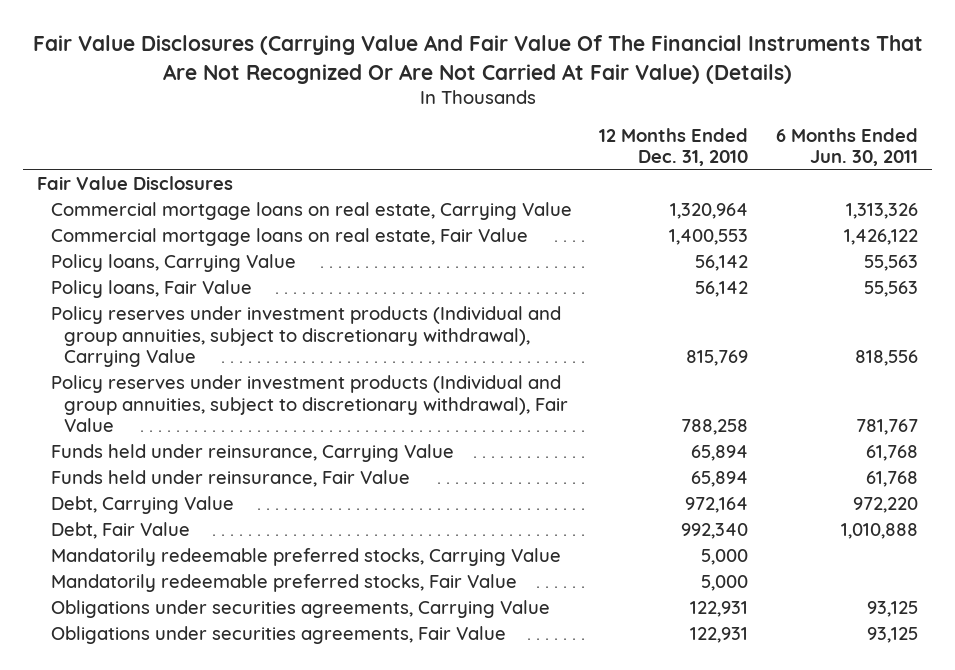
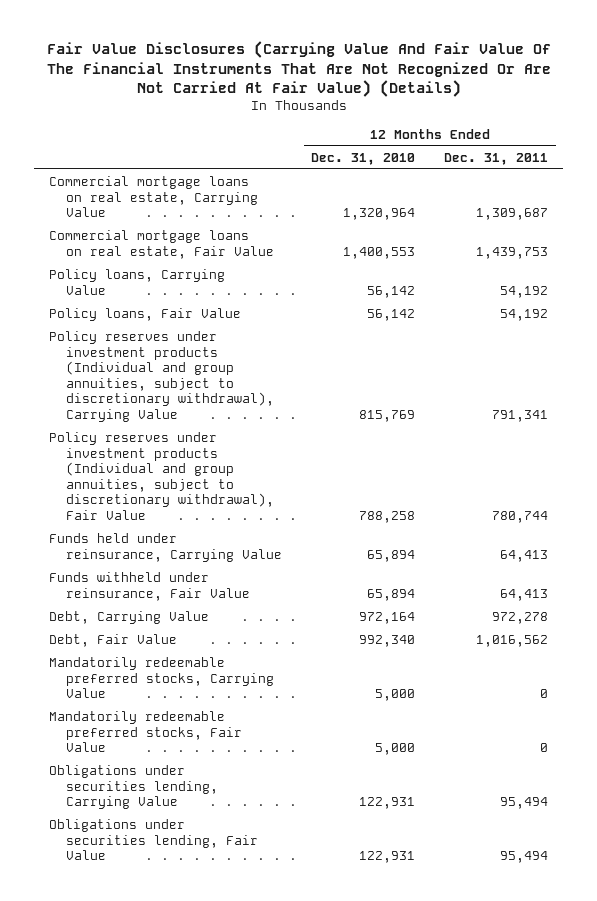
- | 12 Months Ended Dec. 31, 2010 | 6 Months Ended Jun. 30, 2011
+ | 12 Months Ended Dec. 31, 2010 | 12 Months Ended Dec. 31, 2011
- Fair Value Disclosures
- Funds held under reinsurance, Fair Value | 65,894 | 61,768
+ Funds withheld under reinsurance, Fair Value | 65,894 | 64,413
- Obligations under securities agreements, Carrying Value | 122,931 | 93,125
- Obligations under securities agreements, Fair Value | 122,931 | 93,125
+ Obligations under securities lending, Carrying Value | 122,931 | 95,494
+ Obligations under securities lending, Fair Value | 122,931 | 95,494

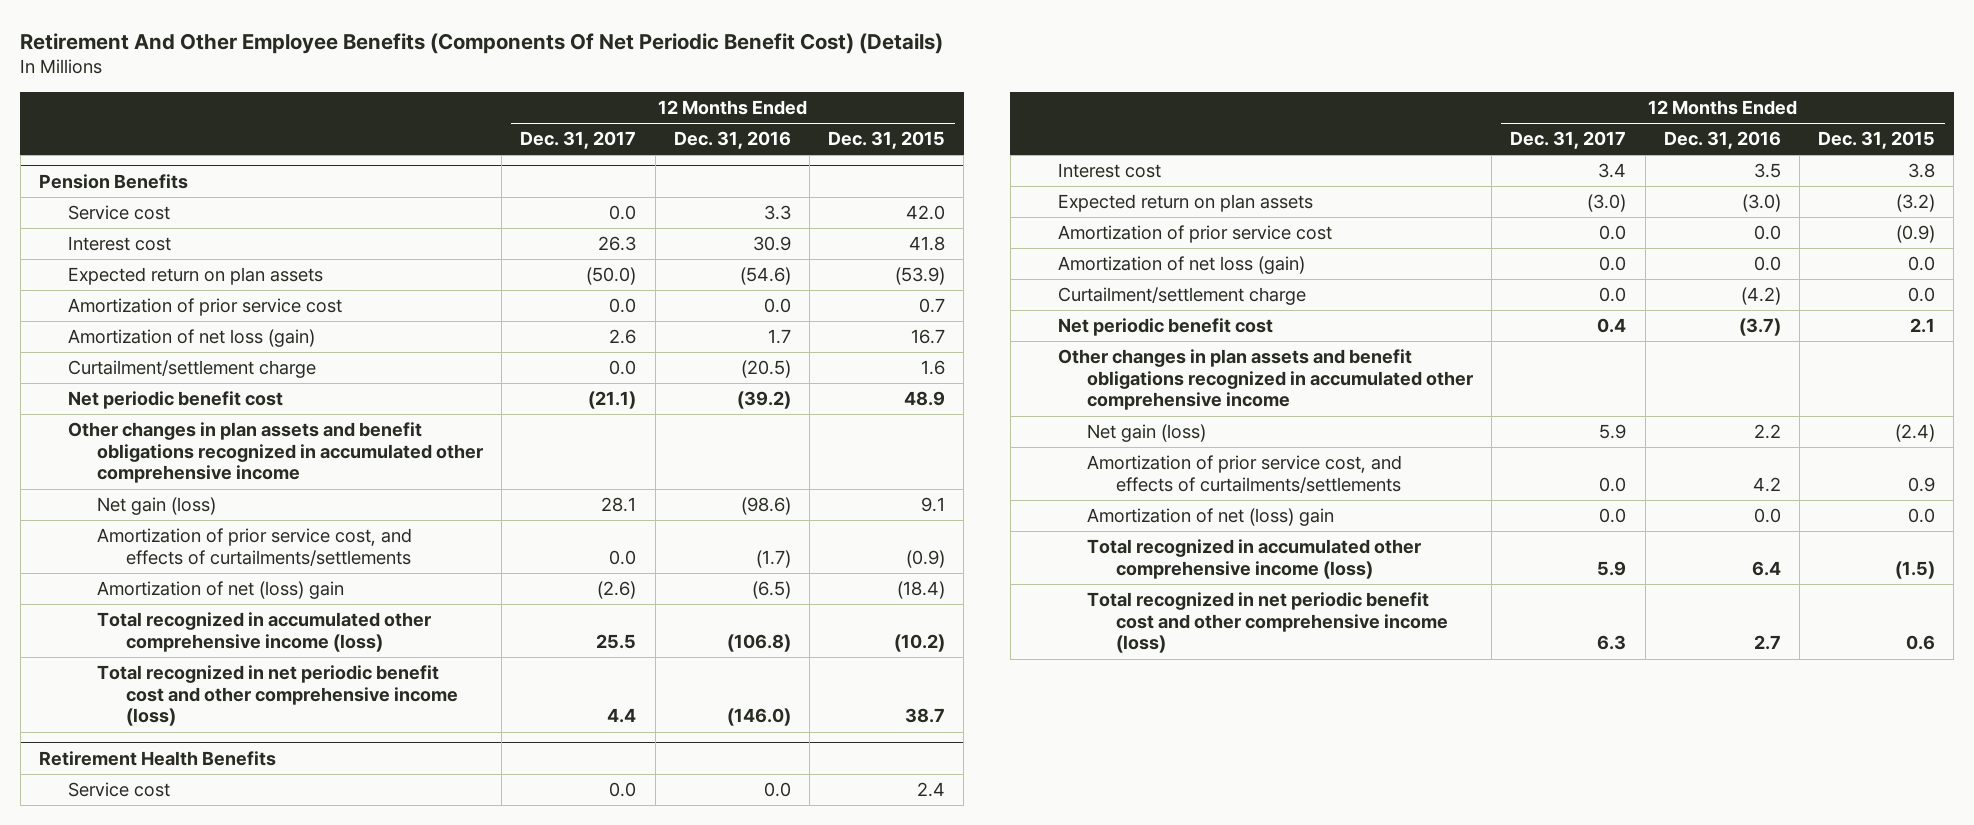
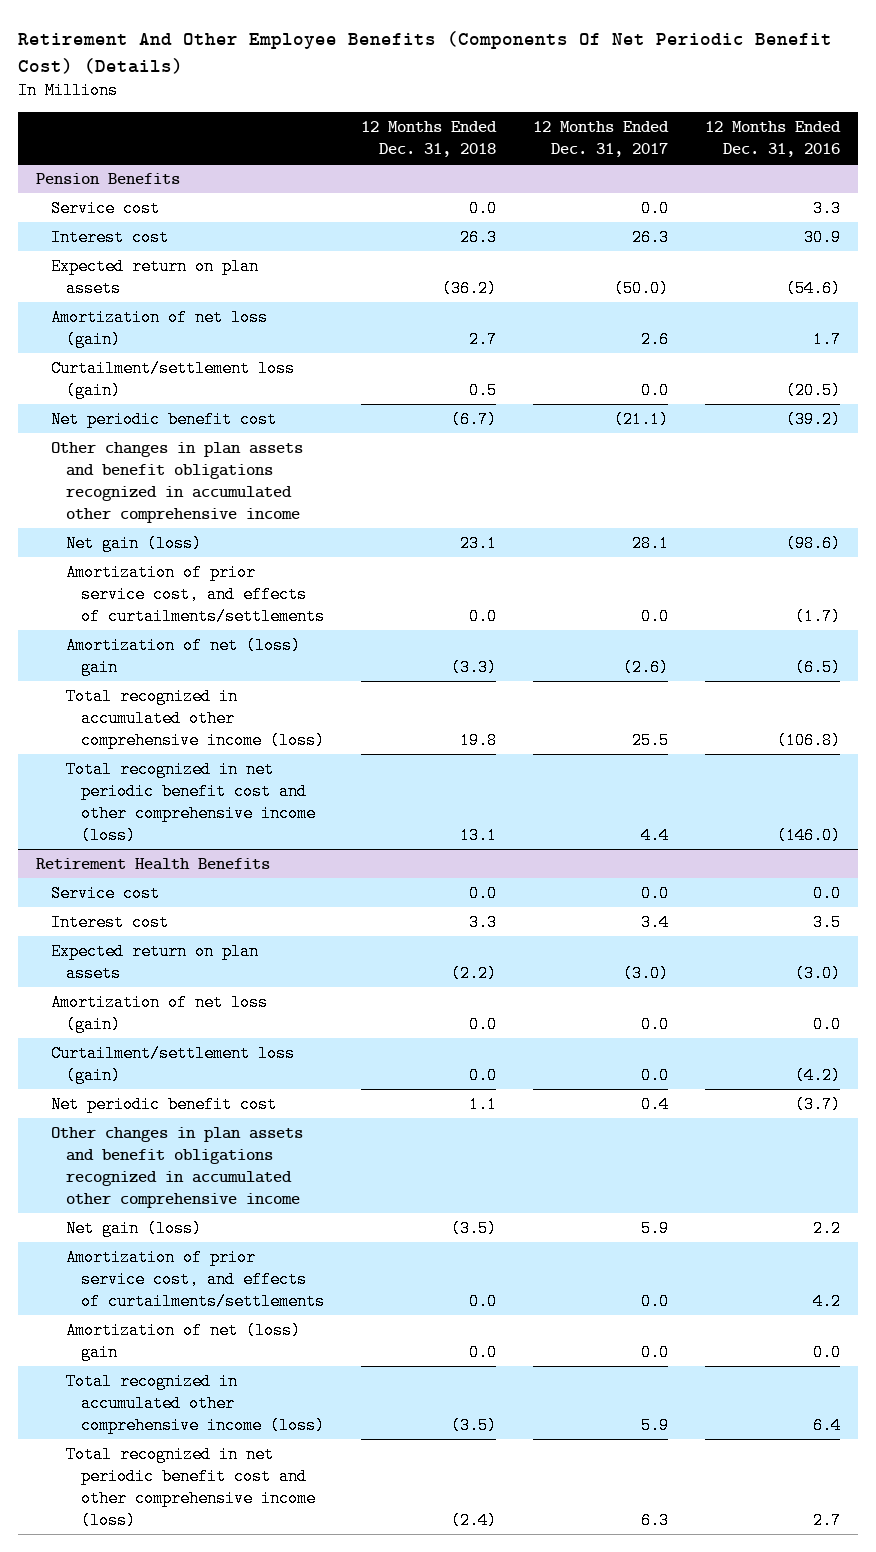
- | 12 Months Ended Dec. 31, 2017 | 12 Months Ended Dec. 31, 2016 | 12 Months Ended Dec. 31, 2015
+ | 12 Months Ended Dec. 31, 2018 | 12 Months Ended Dec. 31, 2017 | 12 Months Ended Dec. 31, 2016
@ Pension Benefits
- Amortization of prior service cost | 0.0 | 0.0 | 0.7
- Curtailment/settlement charge | 0.0 | (20.5) | 1.6
+ Curtailment/settlement loss (gain) | 0.5 | 0.0 | (20.5)
@ Retirement Health Benefits
- Amortization of prior service cost | 0.0 | 0.0 | (0.9)
- Curtailment/settlement charge | 0.0 | (4.2) | 0.0
+ Curtailment/settlement loss (gain) | 0.0 | 0.0 | (4.2)

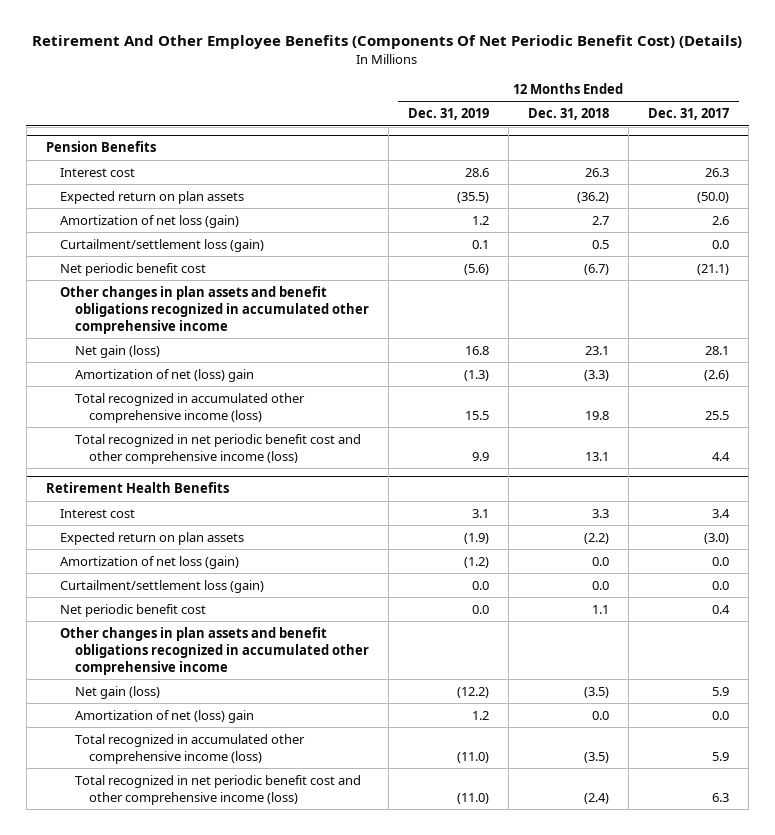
- | 12 Months Ended Dec. 31, 2018 | 12 Months Ended Dec. 31, 2017 | 12 Months Ended Dec. 31, 2016
+ | 12 Months Ended Dec. 31, 2019 | 12 Months Ended Dec. 31, 2018 | 12 Months Ended Dec. 31, 2017
@ Pension Benefits
- Service cost | 0.0 | 0.0 | 3.3
- Amortization of prior service cost, and effects of curtailments/settlements | 0.0 | 0.0 | (1.7)
@ Retirement Health Benefits
- Service cost | 0.0 | 0.0 | 0.0
- Amortization of prior service cost, and effects of curtailments/settlements | 0.0 | 0.0 | 4.2

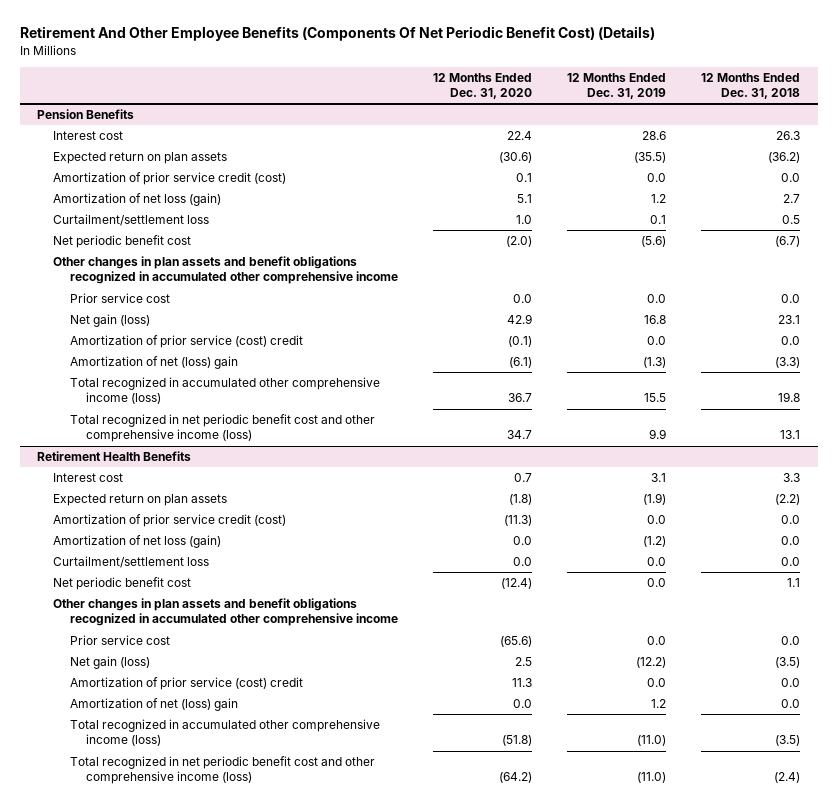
- | 12 Months Ended Dec. 31, 2019 | 12 Months Ended Dec. 31, 2018 | 12 Months Ended Dec. 31, 2017
+ | 12 Months Ended Dec. 31, 2020 | 12 Months Ended Dec. 31, 2019 | 12 Months Ended Dec. 31, 2018
@ Pension Benefits
+ Amortization of prior service credit (cost) | 0.1 | 0.0 | 0.0
- Curtailment/settlement loss (gain) | 0.1 | 0.5 | 0.0
+ Curtailment/settlement loss | 1.0 | 0.1 | 0.5
+ Prior service cost | 0.0 | 0.0 | 0.0
+ Amortization of prior service (cost) credit | (0.1) | 0.0 | 0.0
@ Retirement Health Benefits
+ Amortization of prior service credit (cost) | (11.3) | 0.0 | 0.0
- Curtailment/settlement loss (gain) | 0.0 | 0.0 | 0.0
+ Curtailment/settlement loss | 0.0 | 0.0 | 0.0
+ Prior service cost | (65.6) | 0.0 | 0.0
+ Amortization of prior service (cost) credit | 11.3 | 0.0 | 0.0

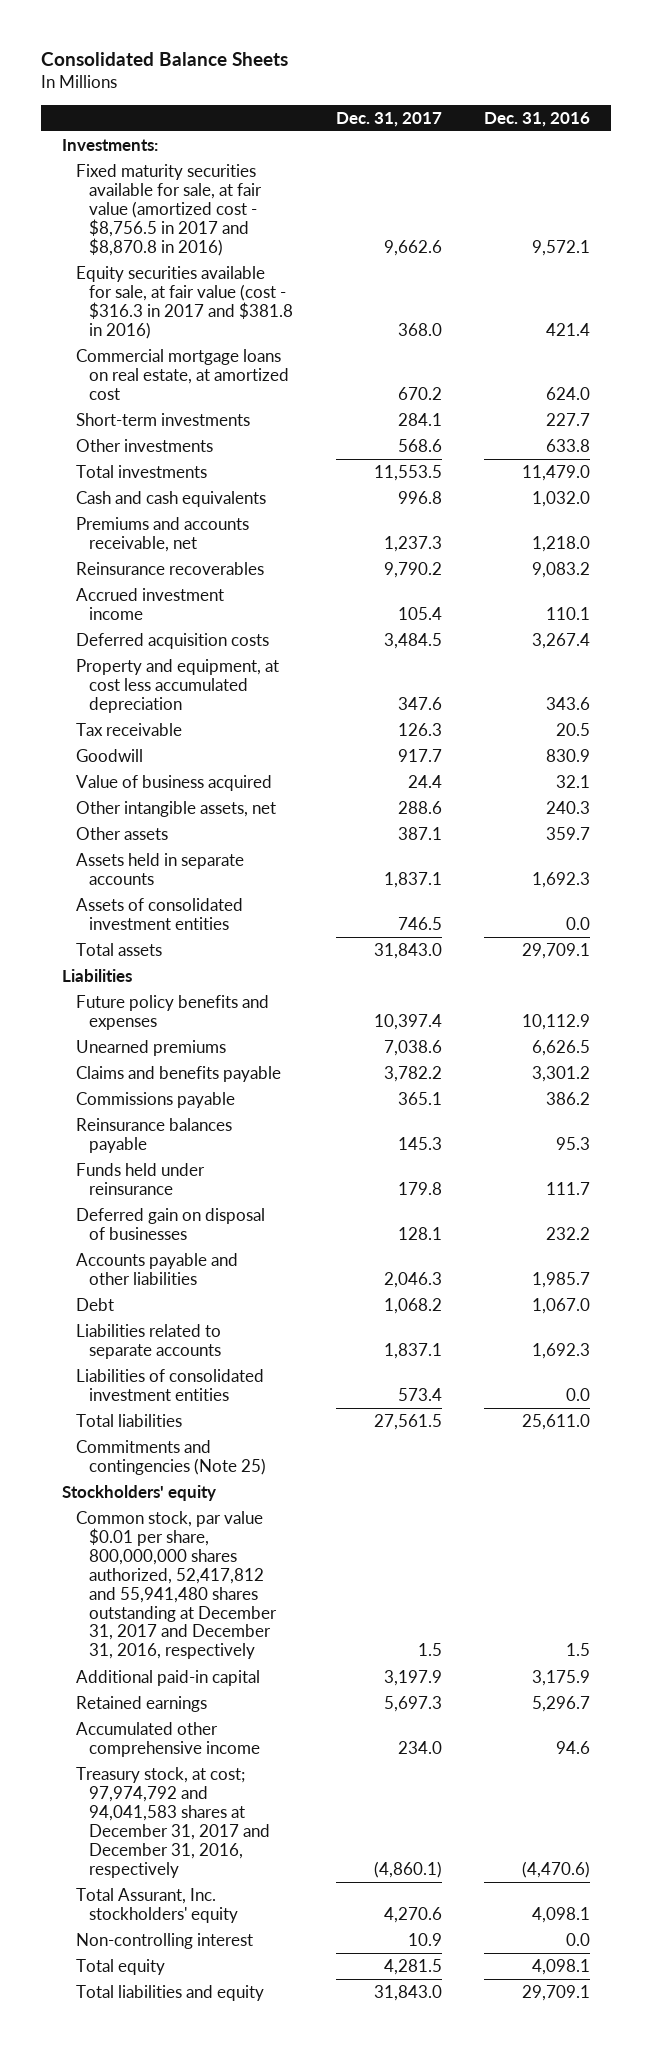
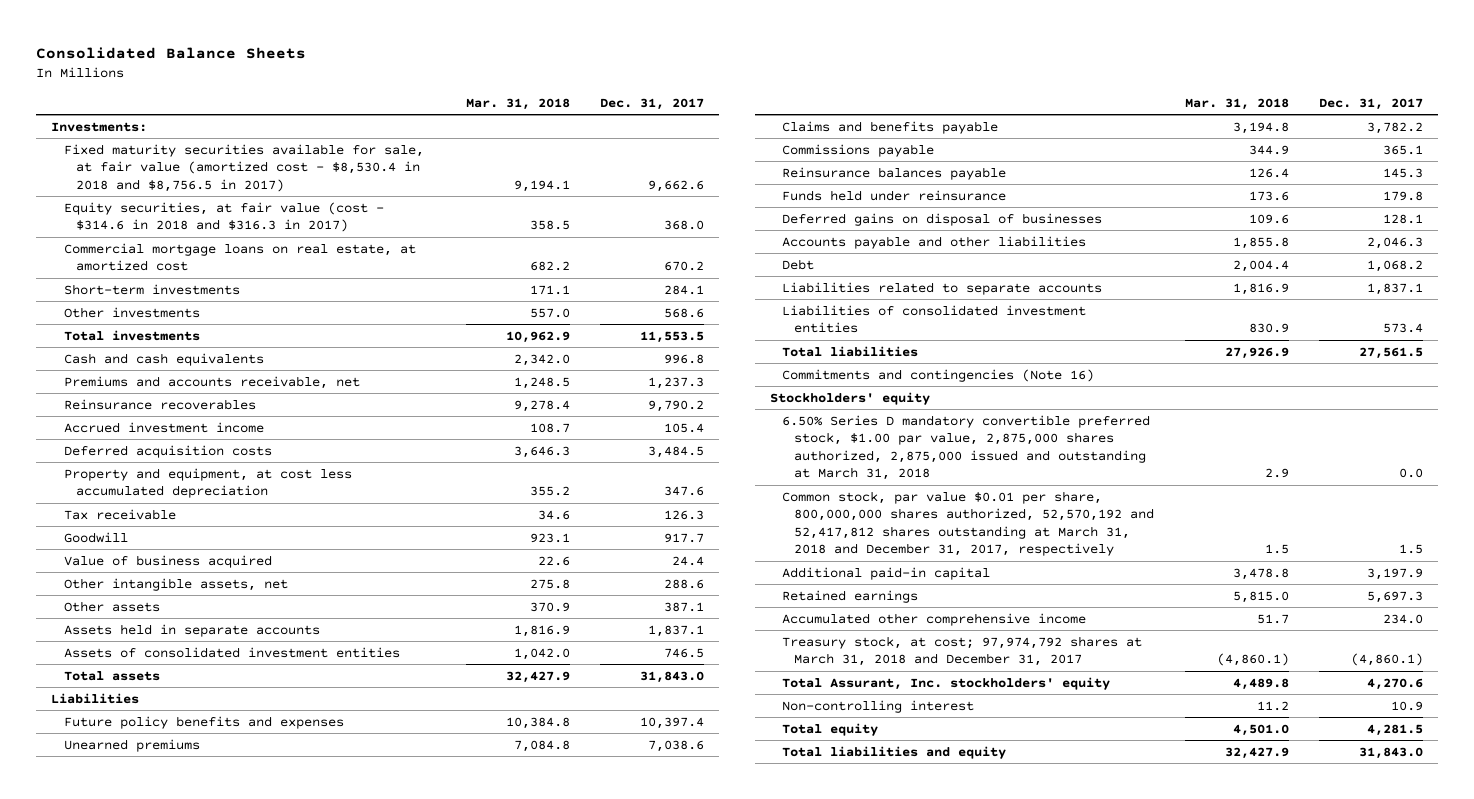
- | Dec. 31, 2017 | Dec. 31, 2016
+ | Mar. 31, 2018 | Dec. 31, 2017
- Fixed maturity securities available for sale, at fair value (amortized cost - $8,756.5 in 2017 and $8,870.8 in 2016) | 9,662.6 | 9,572.1
- Equity securities available for sale, at fair value (cost - $316.3 in 2017 and $381.8 in 2016) | 368.0 | 421.4
+ Fixed maturity securities available for sale, at fair value (amortized cost - $8,530.4 in 2018 and $8,756.5 in 2017) | 9,194.1 | 9,662.6
+ Equity securities, at fair value (cost - $314.6 in 2018 and $316.3 in 2017) | 358.5 | 368.0
- Deferred gain on disposal of businesses | 128.1 | 232.2
+ Deferred gains on disposal of businesses | 109.6 | 128.1
- Commitments and contingencies (Note 25)
+ Commitments and contingencies (Note 16)
- Common stock, par value $0.01 per share, 800,000,000 shares authorized, 52,417,812 and 55,941,480 shares outstanding at December 31, 2017 and December 31, 2016, respectively | 1.5 | 1.5
+ 6.50% Series D mandatory convertible preferred stock, $1.00 par value, 2,875,000 shares authorized, 2,875,000 issued and outstanding at March 31, 2018 | 2.9 | 0.0
+ Common stock, par value $0.01 per share, 800,000,000 shares authorized, 52,570,192 and 52,417,812 shares outstanding at March 31, 2018 and December 31, 2017, respectively | 1.5 | 1.5
- Treasury stock, at cost; 97,974,792 and 94,041,583 shares at December 31, 2017 and December 31, 2016, respectively | (4,860.1) | (4,470.6)
+ Treasury stock, at cost; 97,974,792 shares at March 31, 2018 and December 31, 2017 | (4,860.1) | (4,860.1)

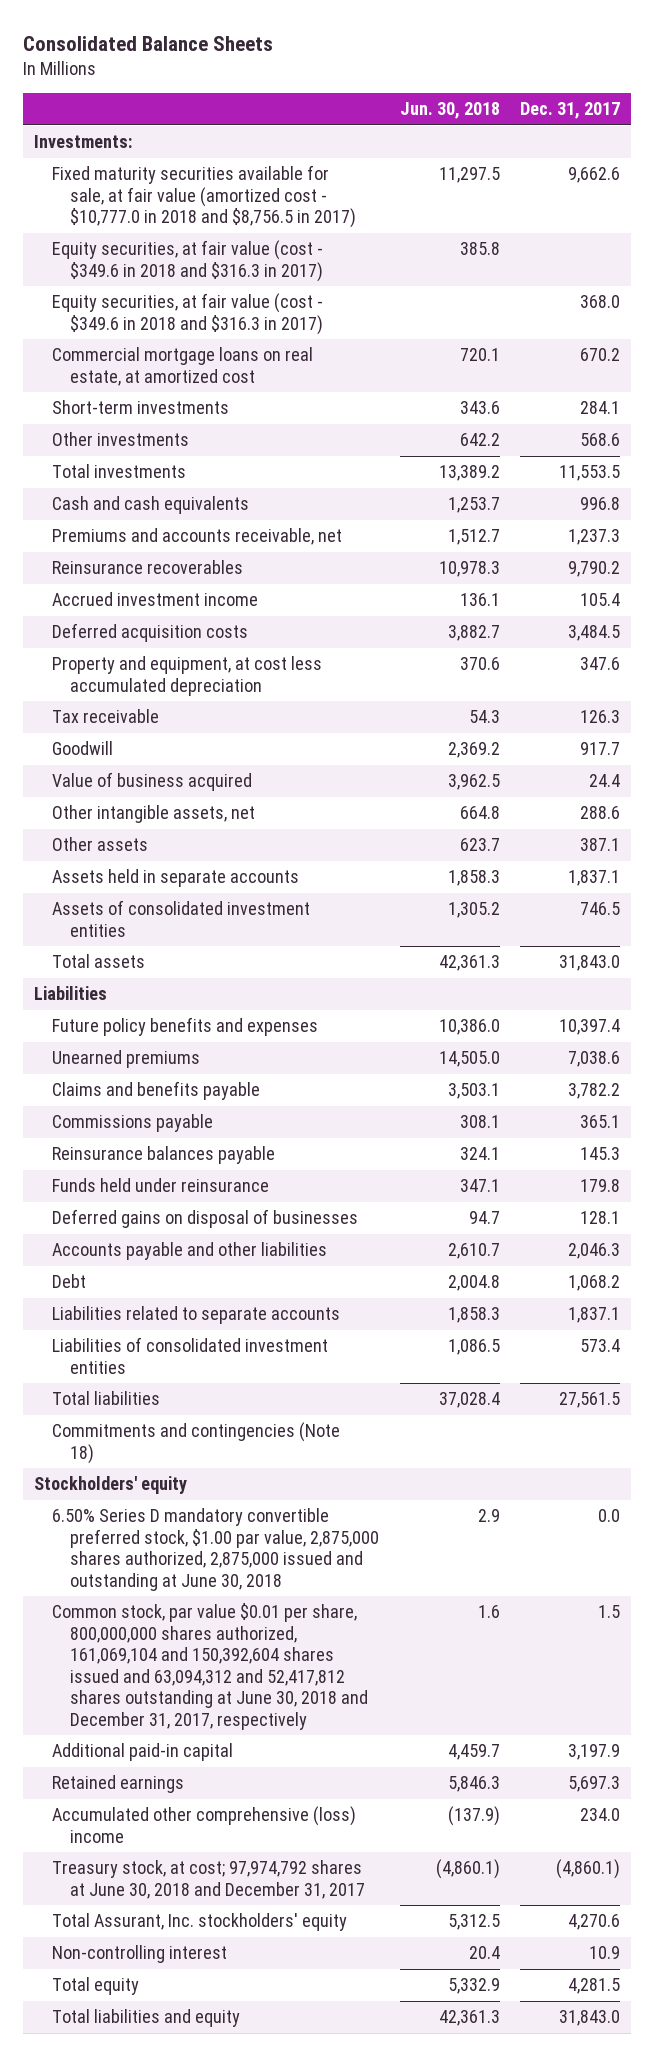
- | Mar. 31, 2018 | Dec. 31, 2017
+ | Jun. 30, 2018 | Dec. 31, 2017
- Fixed maturity securities available for sale, at fair value (amortized cost - $8,530.4 in 2018 and $8,756.5 in 2017) | 9,194.1 | 9,662.6
- Equity securities, at fair value (cost - $314.6 in 2018 and $316.3 in 2017) | 358.5 | 368.0
+ Fixed maturity securities available for sale, at fair value (amortized cost - $10,777.0 in 2018 and $8,756.5 in 2017) | 11,297.5 | 9,662.6
+ Equity securities, at fair value (cost - $349.6 in 2018 and $316.3 in 2017) | 385.8 |
+ Equity securities, at fair value (cost - $349.6 in 2018 and $316.3 in 2017) | | 368.0
- Commitments and contingencies (Note 16)
+ Commitments and contingencies (Note 18)
- 6.50% Series D mandatory convertible preferred stock, $1.00 par value, 2,875,000 shares authorized, 2,875,000 issued and outstanding at March 31, 2018 | 2.9 | 0.0
- Common stock, par value $0.01 per share, 800,000,000 shares authorized, 52,570,192 and 52,417,812 shares outstanding at March 31, 2018 and December 31, 2017, respectively | 1.5 | 1.5
+ 6.50% Series D mandatory convertible preferred stock, $1.00 par value, 2,875,000 shares authorized, 2,875,000 issued and outstanding at June 30, 2018 | 2.9 | 0.0
+ Common stock, par value $0.01 per share, 800,000,000 shares authorized, 161,069,104 and 150,392,604 shares issued and 63,094,312 and 52,417,812 shares outstanding at June 30, 2018 and December 31, 2017, respectively | 1.6 | 1.5
- Accumulated other comprehensive income | 51.7 | 234.0
- Treasury stock, at cost; 97,974,792 shares at March 31, 2018 and December 31, 2017 | (4,860.1) | (4,860.1)
+ Accumulated other comprehensive (loss) income | (137.9) | 234.0
+ Treasury stock, at cost; 97,974,792 shares at June 30, 2018 and December 31, 2017 | (4,860.1) | (4,860.1)

